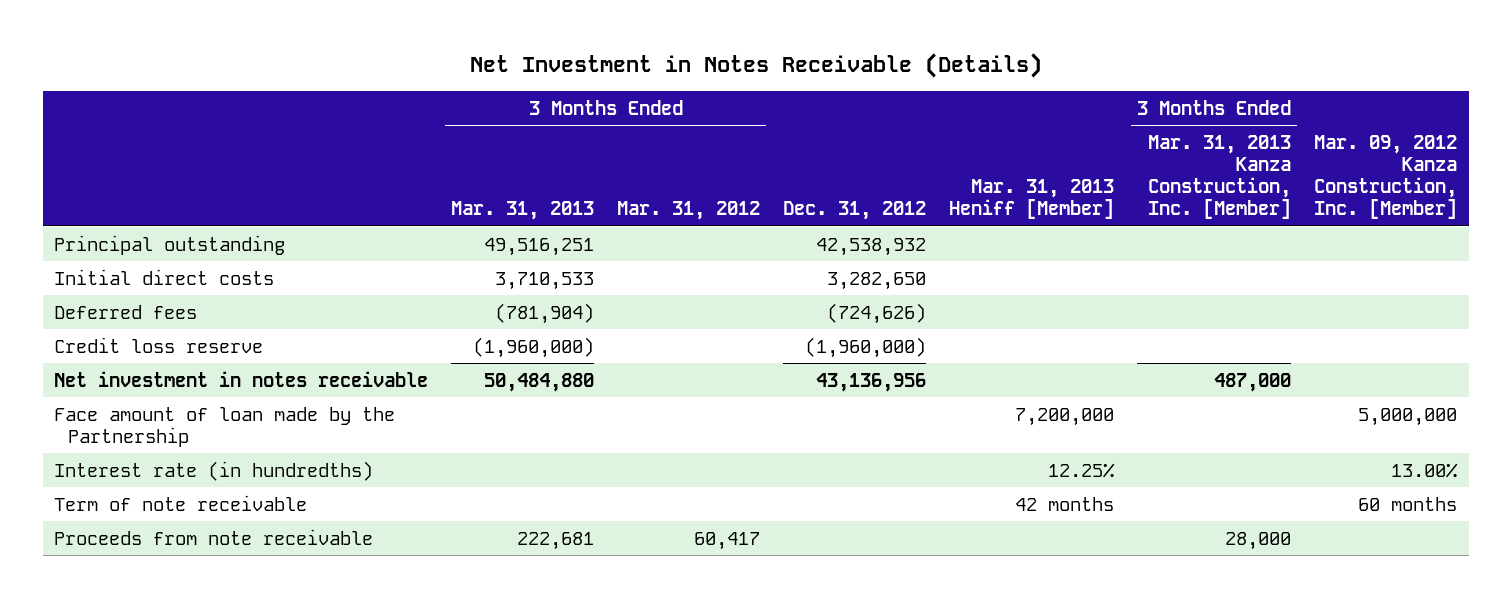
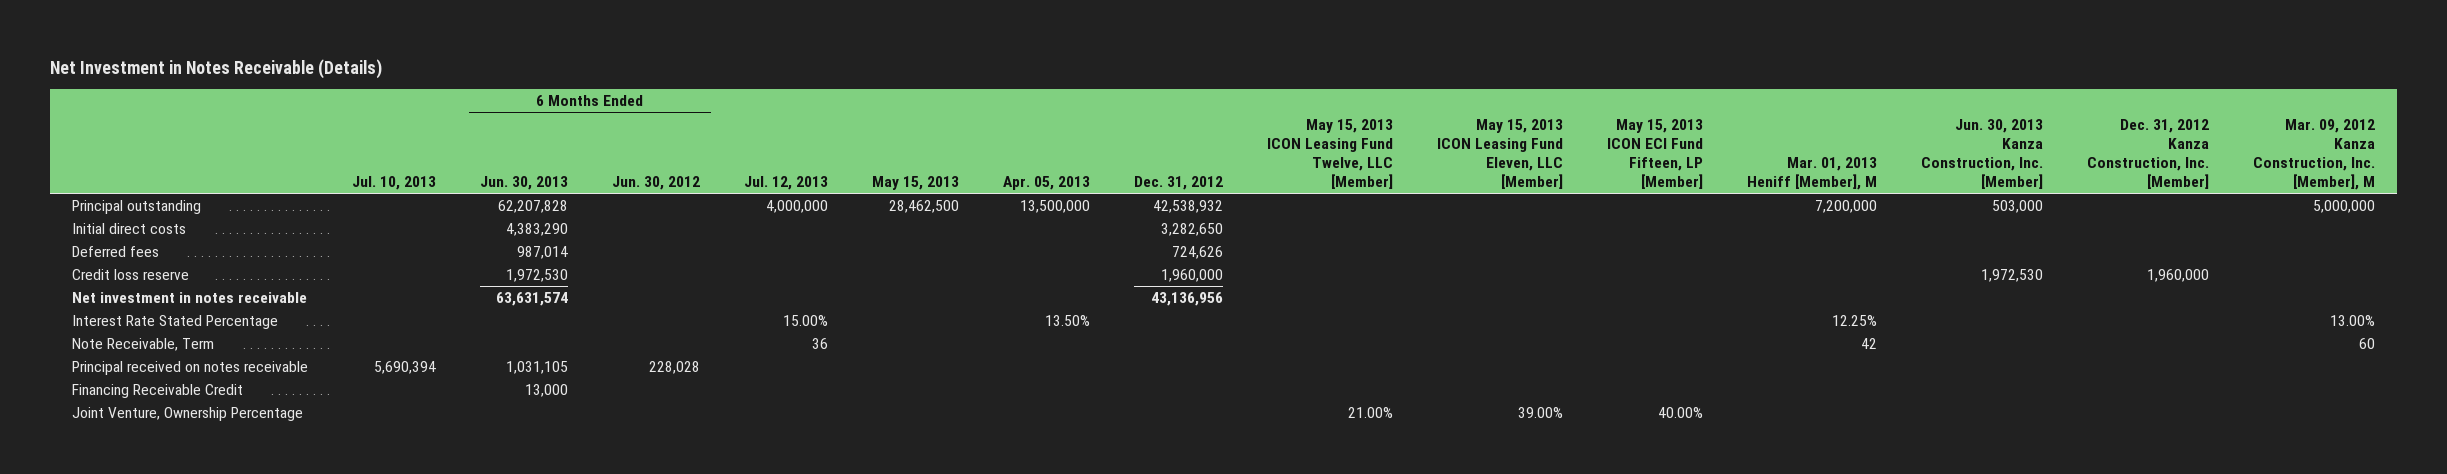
- | 3 Months Ended Mar. 31, 2013 | 3 Months Ended Mar. 31, 2012 | Dec. 31, 2012 | Mar. 31, 2013 Heniff [Member] | 3 Months Ended Mar. 31, 2013 Kanza Construction, Inc. [Member] | Mar. 09, 2012 Kanza Construction, Inc. [Member]
+ | Jul. 10, 2013 | 6 Months Ended Jun. 30, 2013 | 6 Months Ended Jun. 30, 2012 | Jul. 12, 2013 | May 15, 2013 | Apr. 05, 2013 | Dec. 31, 2012 | May 15, 2013 ICON Leasing Fund Twelve, LLC [Member] | May 15, 2013 ICON Leasing Fund Eleven, LLC [Member] | May 15, 2013 ICON ECI Fund Fifteen, LP [Member] | Mar. 01, 2013 Heniff [Member], M | Jun. 30, 2013 Kanza Construction, Inc. [Member] | Dec. 31, 2012 Kanza Construction, Inc. [Member] | Mar. 09, 2012 Kanza Construction, Inc. [Member], M
- Deferred fees | (781,904) | | (724,626) | | |
- Credit loss reserve | (1,960,000) | | (1,960,000) | | |
+ Deferred fees | | 987,014 | | | | | 724,626 | | | | | | |
+ Credit loss reserve | | 1,972,530 | | | | | 1,960,000 | | | | | 1,972,530 | 1,960,000 |
- Face amount of loan made by the Partnership | | | | 7,200,000 | | 5,000,000
- Interest rate (in hundredths) | | | | 12.25% | | 13.00%
- Term of note receivable | | | | 42 months | | 60 months
- Proceeds from note receivable | 222,681 | 60,417 | | | 28,000 |
+ Interest Rate Stated Percentage | | | | 15.00% | | 13.50% | | | | | 12.25% | | | 13.00%
+ Note Receivable, Term | | | | 36 | | | | | | | 42 | | | 60
+ Principal received on notes receivable | 5,690,394 | 1,031,105 | 228,028 | | | | | | | | | | |
+ Financing Receivable Credit | | 13,000 | | | | | | | | | | | |
+ Joint Venture, Ownership Percentage | | | | | | | | 21.00% | 39.00% | 40.00% | | | |

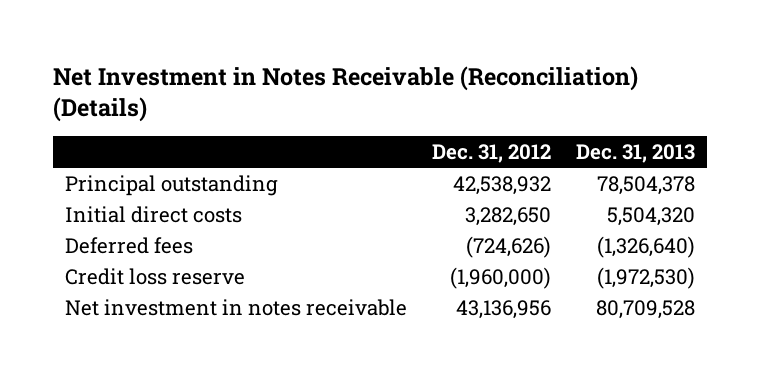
- Net Investment in Notes Receivable (Details)
+ Net Investment in Notes Receivable (Reconciliation) (Details)
- | Jul. 10, 2013 | 6 Months Ended Jun. 30, 2013 | 6 Months Ended Jun. 30, 2012 | Jul. 12, 2013 | May 15, 2013 | Apr. 05, 2013 | Dec. 31, 2012 | May 15, 2013 ICON Leasing Fund Twelve, LLC [Member] | May 15, 2013 ICON Leasing Fund Eleven, LLC [Member] | May 15, 2013 ICON ECI Fund Fifteen, LP [Member] | Mar. 01, 2013 Heniff [Member], M | Jun. 30, 2013 Kanza Construction, Inc. [Member] | Dec. 31, 2012 Kanza Construction, Inc. [Member] | Mar. 09, 2012 Kanza Construction, Inc. [Member], M
+ | Dec. 31, 2012 | Dec. 31, 2013
- Deferred fees | | 987,014 | | | | | 724,626 | | | | | | |
- Credit loss reserve | | 1,972,530 | | | | | 1,960,000 | | | | | 1,972,530 | 1,960,000 |
+ Deferred fees | (724,626) | (1,326,640)
+ Credit loss reserve | (1,960,000) | (1,972,530)
- Interest Rate Stated Percentage | | | | 15.00% | | 13.50% | | | | | 12.25% | | | 13.00%
- Note Receivable, Term | | | | 36 | | | | | | | 42 | | | 60
- Principal received on notes receivable | 5,690,394 | 1,031,105 | 228,028 | | | | | | | | | | |
- Financing Receivable Credit | | 13,000 | | | | | | | | | | | |
- Joint Venture, Ownership Percentage | | | | | | | | 21.00% | 39.00% | 40.00% | | | |

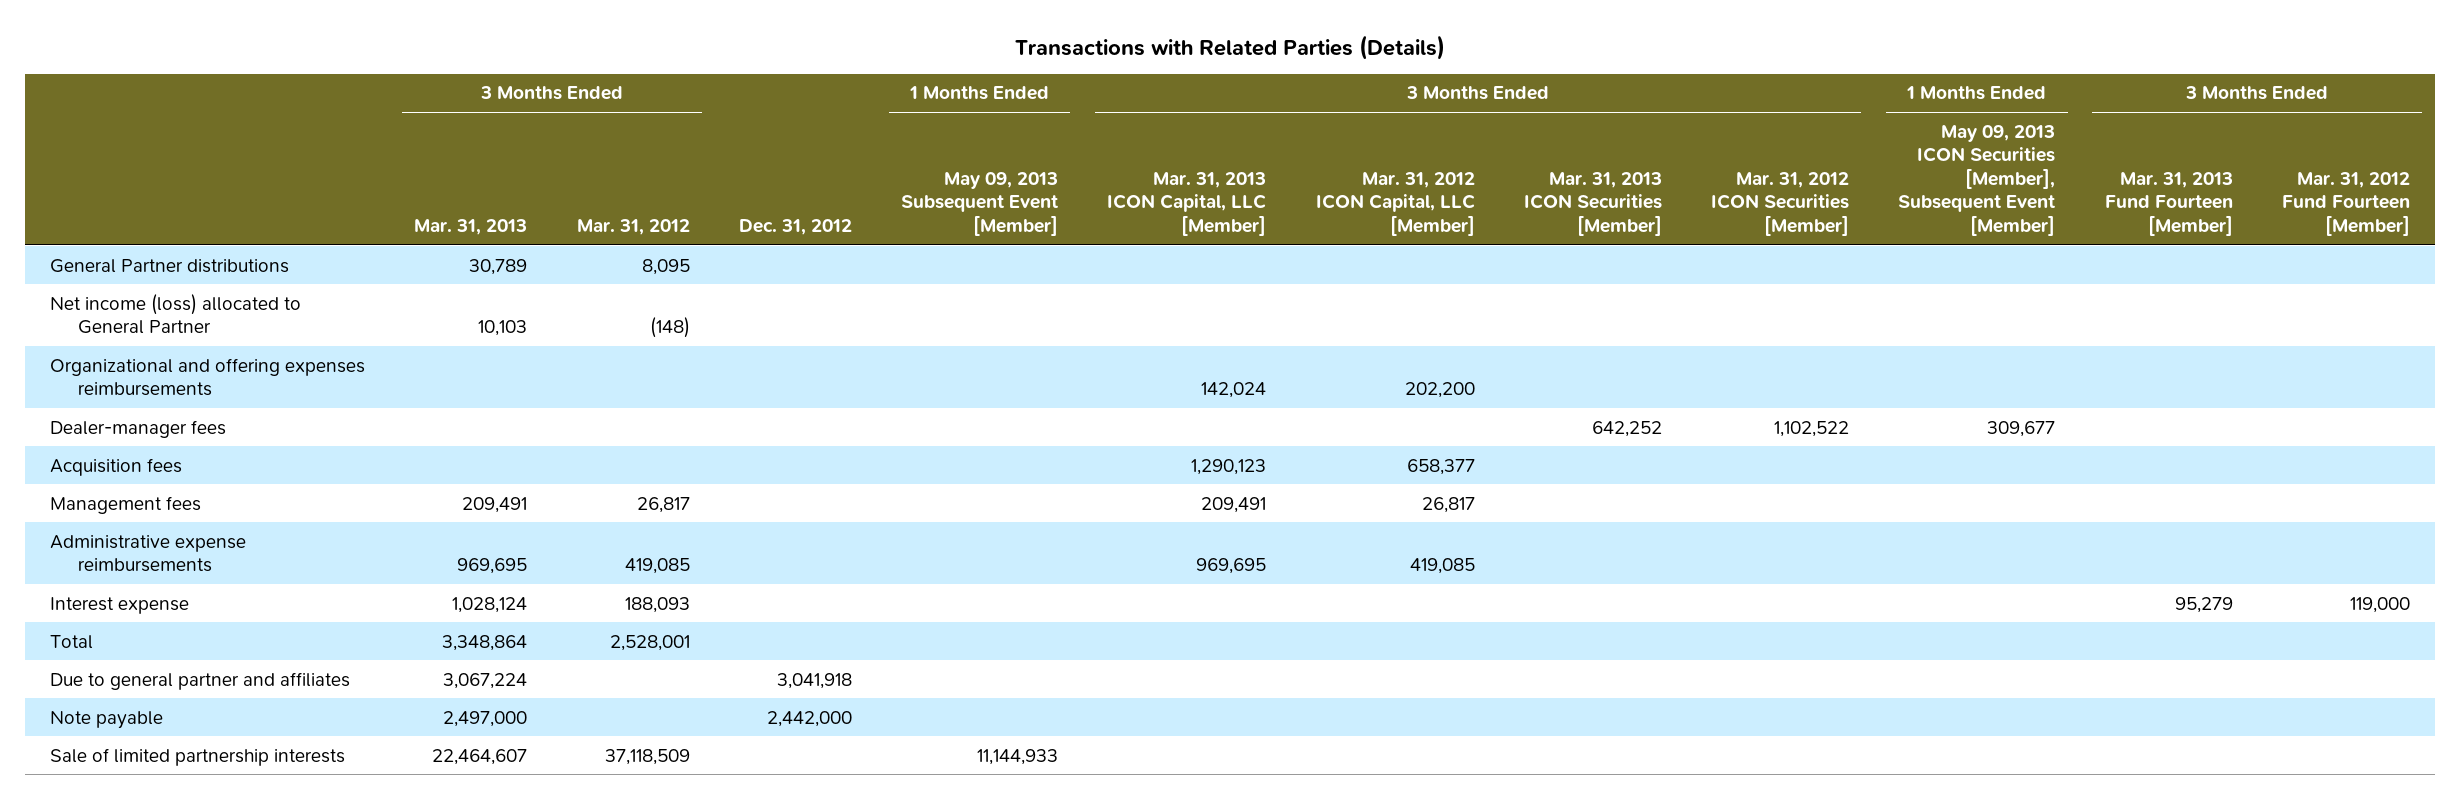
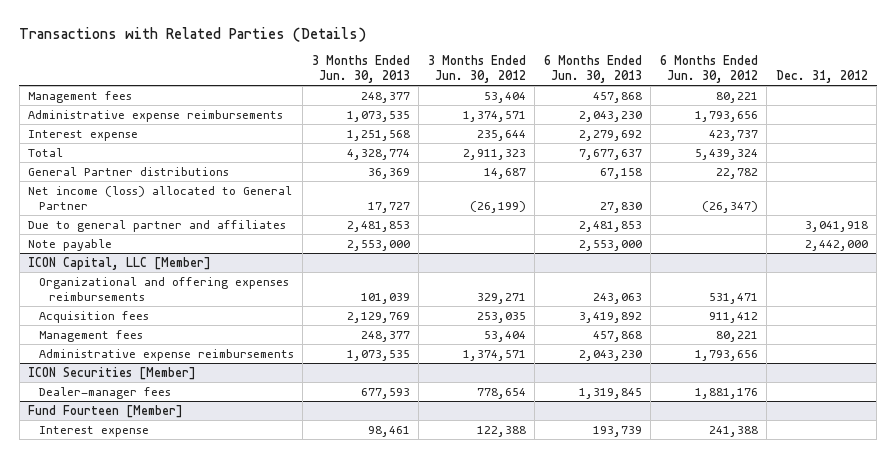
- | 3 Months Ended Mar. 31, 2013 | 3 Months Ended Mar. 31, 2012 | Dec. 31, 2012 | 1 Months Ended May 09, 2013 Subsequent Event [Member] | 3 Months Ended Mar. 31, 2013 ICON Capital, LLC [Member] | 3 Months Ended Mar. 31, 2012 ICON Capital, LLC [Member] | 3 Months Ended Mar. 31, 2013 ICON Securities [Member] | 3 Months Ended Mar. 31, 2012 ICON Securities [Member] | 1 Months Ended May 09, 2013 ICON Securities [Member], Subsequent Event [Member] | 3 Months Ended Mar. 31, 2013 Fund Fourteen [Member] | 3 Months Ended Mar. 31, 2012 Fund Fourteen [Member]
+ | 3 Months Ended Jun. 30, 2013 | 3 Months Ended Jun. 30, 2012 | 6 Months Ended Jun. 30, 2013 | 6 Months Ended Jun. 30, 2012 | Dec. 31, 2012
- Organizational and offering expenses reimbursements | | | | | 142,024 | 202,200 | | | | |
- Dealer-manager fees | | | | | | | 642,252 | 1,102,522 | 309,677 | |
- Acquisition fees | | | | | 1,290,123 | 658,377 | | | | |
moved down: General Partner distributions | 36,369 | 14,687 | 67,158 | 22,782 |
moved down: Net income (loss) allocated to General Partner | 17,727 | (26,199) | 27,830 | (26,347) |
- Sale of limited partnership interests | 22,464,607 | 37,118,509 | | 11,144,933 | | | | | | |
+ ICON Capital, LLC [Member]
+ Organizational and offering expenses reimbursements | 101,039 | 329,271 | 243,063 | 531,471 |
+ Acquisition fees | 2,129,769 | 253,035 | 3,419,892 | 911,412 |
+ Management fees | 248,377 | 53,404 | 457,868 | 80,221 |
+ Administrative expense reimbursements | 1,073,535 | 1,374,571 | 2,043,230 | 1,793,656 |
+ ICON Securities [Member]
+ Dealer-manager fees | 677,593 | 778,654 | 1,319,845 | 1,881,176 |
+ Fund Fourteen [Member]
+ Interest expense | 98,461 | 122,388 | 193,739 | 241,388 |

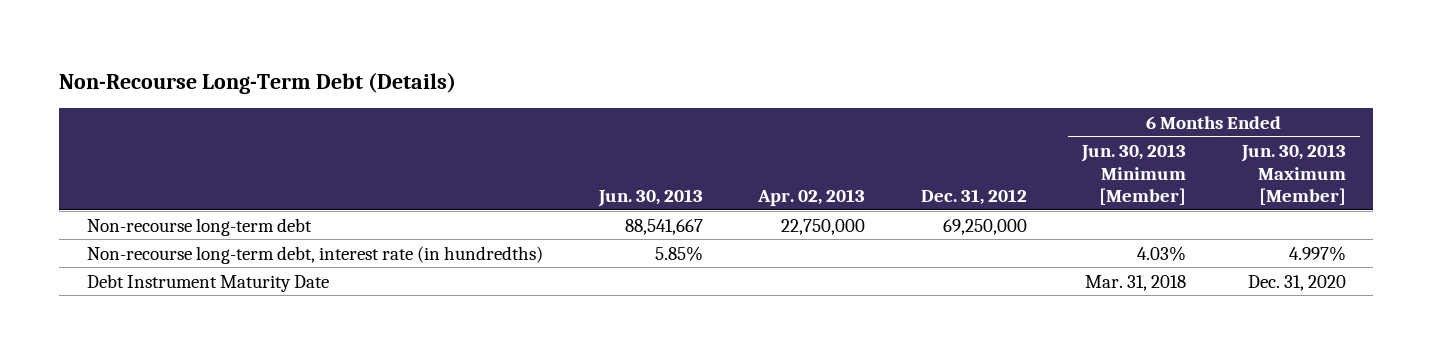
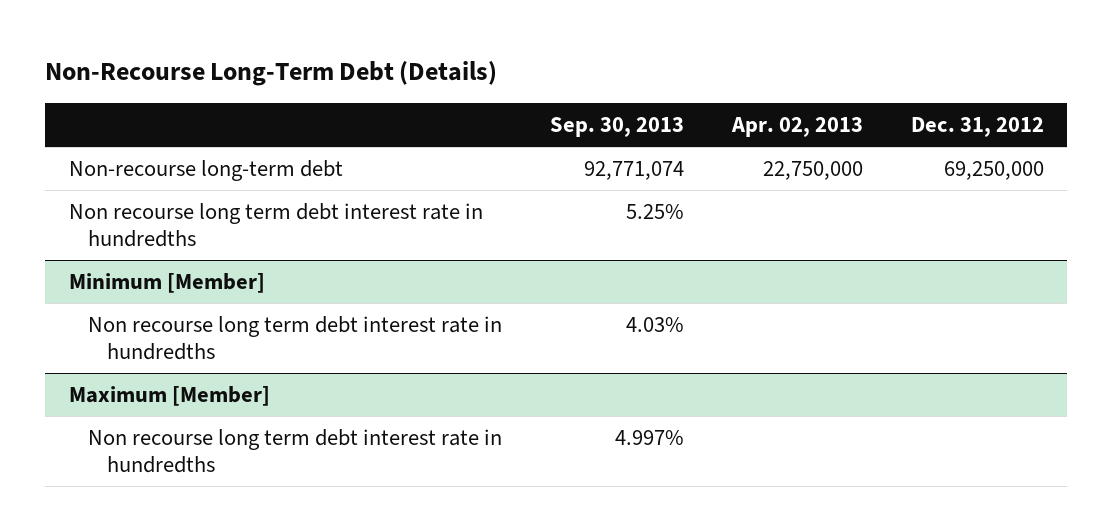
- | Jun. 30, 2013 | Apr. 02, 2013 | Dec. 31, 2012 | 6 Months Ended Jun. 30, 2013 Minimum [Member] | 6 Months Ended Jun. 30, 2013 Maximum [Member]
+ | Sep. 30, 2013 | Apr. 02, 2013 | Dec. 31, 2012
- Non-recourse long-term debt, interest rate (in hundredths) | 5.85% | | | 4.03% | 4.997%
- Debt Instrument Maturity Date | | | | Mar. 31, 2018 | Dec. 31, 2020
+ Non recourse long term debt interest rate in hundredths | 5.25% | |
+ Minimum [Member]
+ Non recourse long term debt interest rate in hundredths | 4.03% | |
+ Maximum [Member]
+ Non recourse long term debt interest rate in hundredths | 4.997% | |

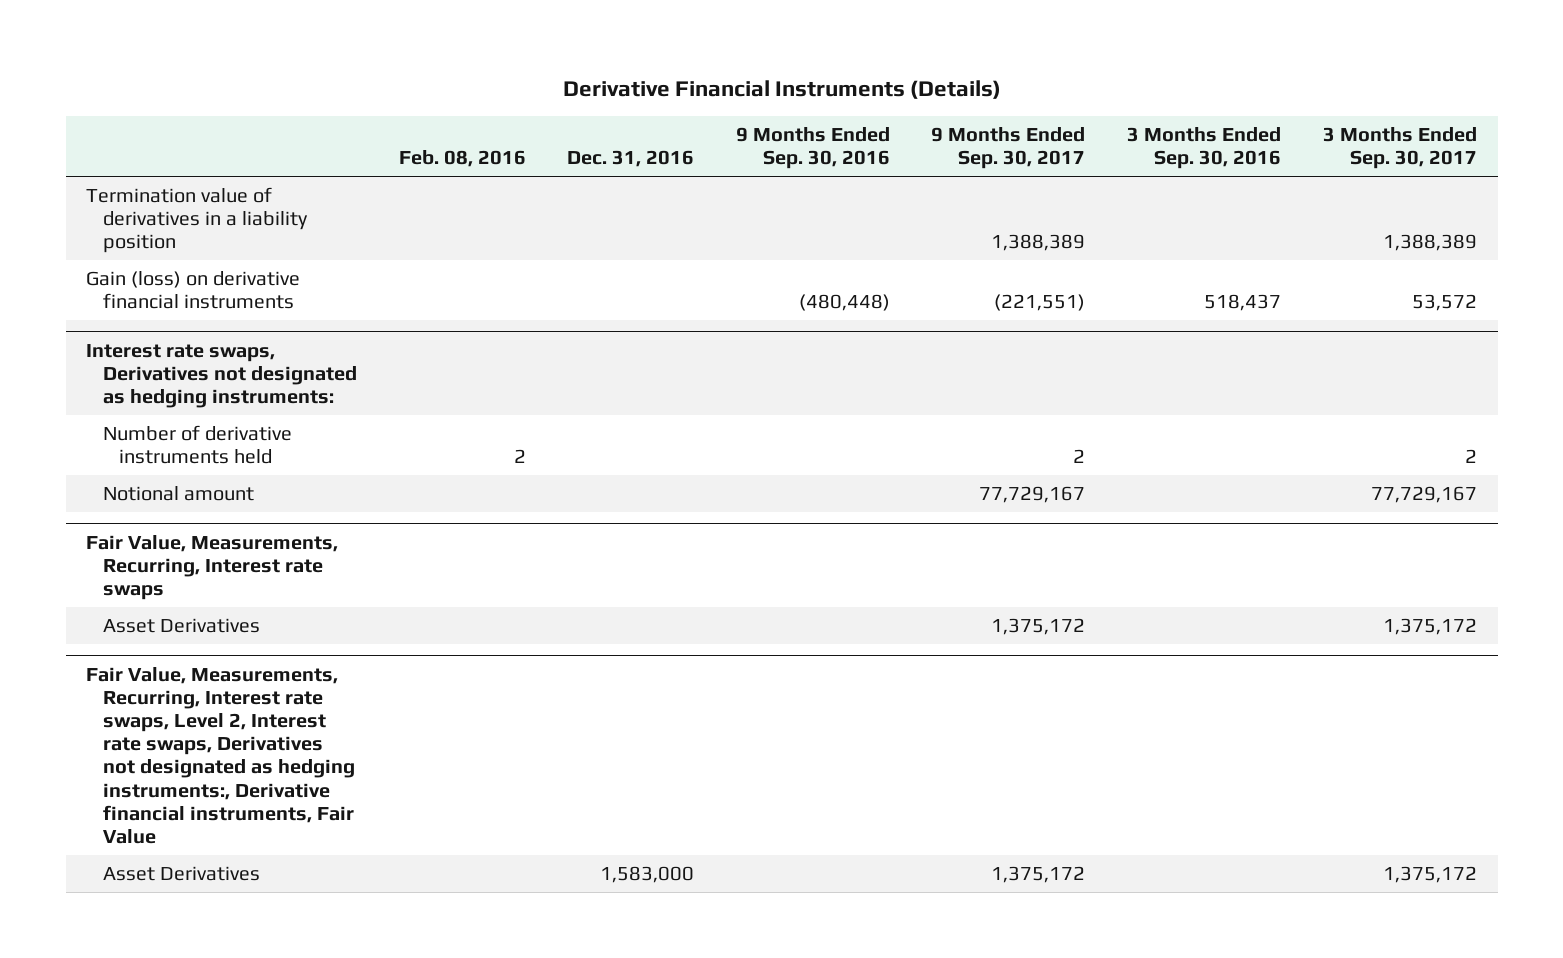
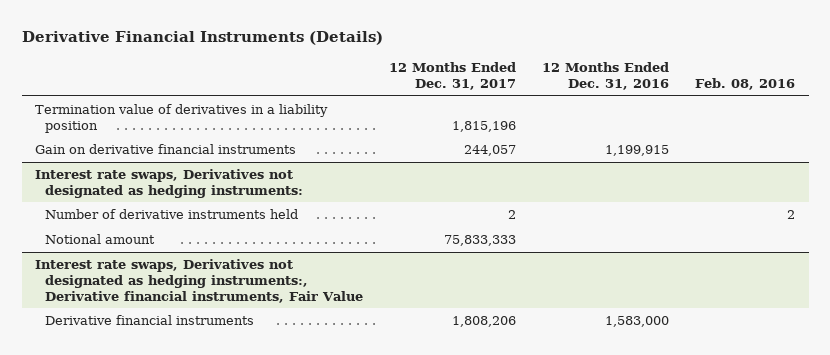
- | Feb. 08, 2016 | Dec. 31, 2016 | 9 Months Ended Sep. 30, 2016 | 9 Months Ended Sep. 30, 2017 | 3 Months Ended Sep. 30, 2016 | 3 Months Ended Sep. 30, 2017
+ | 12 Months Ended Dec. 31, 2017 | 12 Months Ended Dec. 31, 2016 | Feb. 08, 2016
- Gain (loss) on derivative financial instruments | | | (480,448) | (221,551) | 518,437 | 53,572
+ Gain on derivative financial instruments | 244,057 | 1,199,915 |
- Fair Value, Measurements, Recurring, Interest rate swaps
- Asset Derivatives | | | | 1,375,172 | | 1,375,172
- Fair Value, Measurements, Recurring, Interest rate swaps, Level 2, Interest rate swaps, Derivatives not designated as hedging instruments:, Derivative financial instruments, Fair Value
- Asset Derivatives | | 1,583,000 | | 1,375,172 | | 1,375,172
+ Interest rate swaps, Derivatives not designated as hedging instruments:, Derivative financial instruments, Fair Value
+ Derivative financial instruments | 1,808,206 | 1,583,000 |

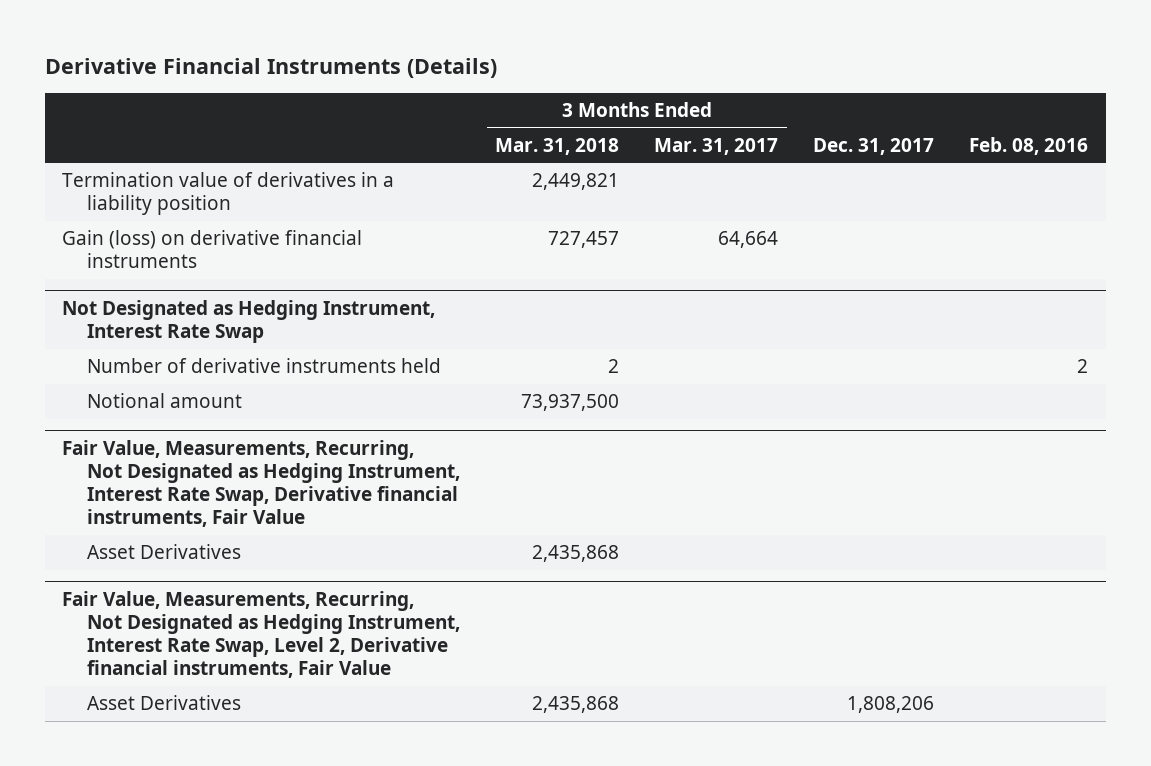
- | 12 Months Ended Dec. 31, 2017 | 12 Months Ended Dec. 31, 2016 | Feb. 08, 2016
+ | 3 Months Ended Mar. 31, 2018 | 3 Months Ended Mar. 31, 2017 | Dec. 31, 2017 | Feb. 08, 2016
- Gain on derivative financial instruments | 244,057 | 1,199,915 |
- Interest rate swaps, Derivatives not designated as hedging instruments:
+ Gain (loss) on derivative financial instruments | 727,457 | 64,664 | |
+ Not Designated as Hedging Instrument, Interest Rate Swap
- Interest rate swaps, Derivatives not designated as hedging instruments:, Derivative financial instruments, Fair Value
- Derivative financial instruments | 1,808,206 | 1,583,000 |
+ Fair Value, Measurements, Recurring, Not Designated as Hedging Instrument, Interest Rate Swap, Derivative financial instruments, Fair Value
+ Asset Derivatives | 2,435,868 | | |
+ Fair Value, Measurements, Recurring, Not Designated as Hedging Instrument, Interest Rate Swap, Level 2, Derivative financial instruments, Fair Value
+ Asset Derivatives | 2,435,868 | | 1,808,206 |

